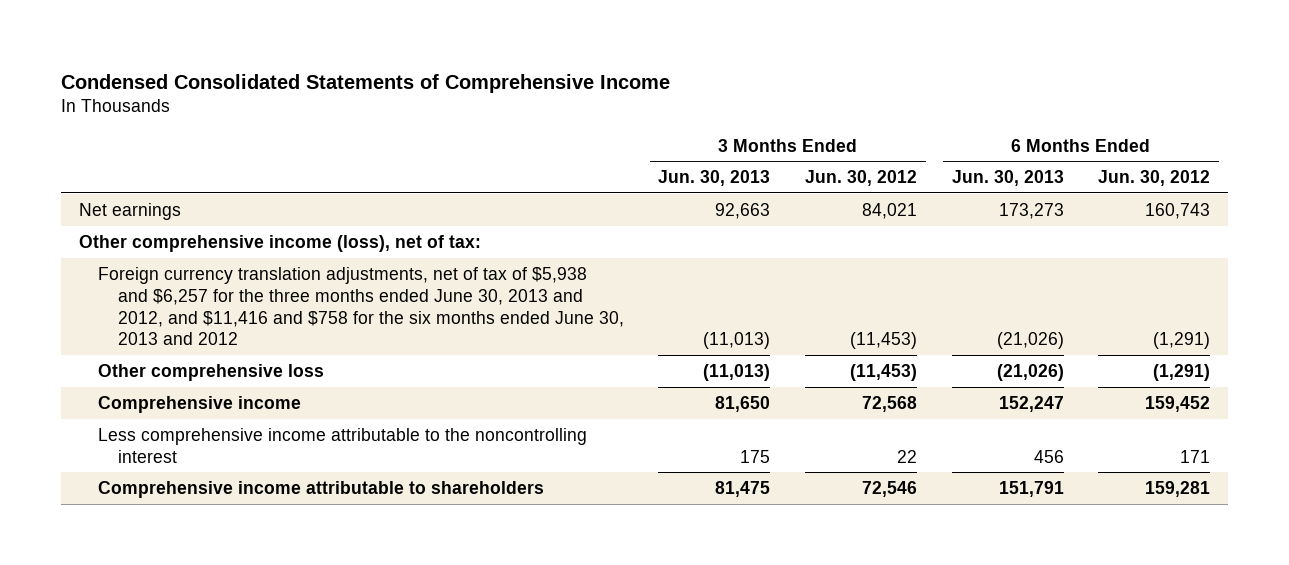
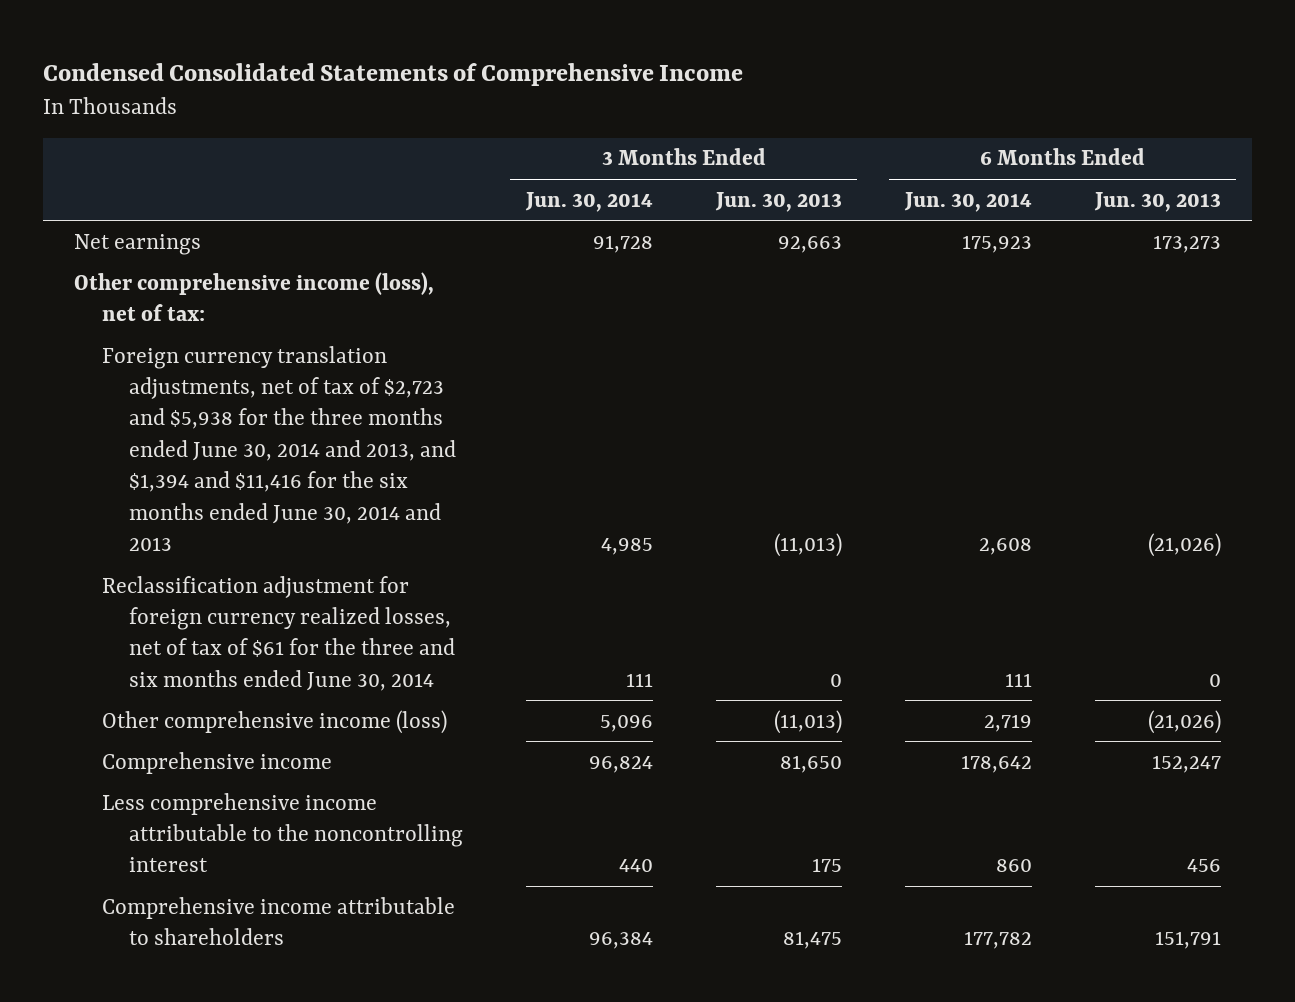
- | 3 Months Ended Jun. 30, 2013 | 3 Months Ended Jun. 30, 2012 | 6 Months Ended Jun. 30, 2013 | 6 Months Ended Jun. 30, 2012
+ | 3 Months Ended Jun. 30, 2014 | 3 Months Ended Jun. 30, 2013 | 6 Months Ended Jun. 30, 2014 | 6 Months Ended Jun. 30, 2013
- Foreign currency translation adjustments, net of tax of $5,938 and $6,257 for the three months ended June 30, 2013 and 2012, and $11,416 and $758 for the six months ended June 30, 2013 and 2012 | (11,013) | (11,453) | (21,026) | (1,291)
- Other comprehensive loss | (11,013) | (11,453) | (21,026) | (1,291)
+ Foreign currency translation adjustments, net of tax of $2,723 and $5,938 for the three months ended June 30, 2014 and 2013, and $1,394 and $11,416 for the six months ended June 30, 2014 and 2013 | 4,985 | (11,013) | 2,608 | (21,026)
+ Reclassification adjustment for foreign currency realized losses, net of tax of $61 for the three and six months ended June 30, 2014 | 111 | 0 | 111 | 0
+ Other comprehensive income (loss) | 5,096 | (11,013) | 2,719 | (21,026)

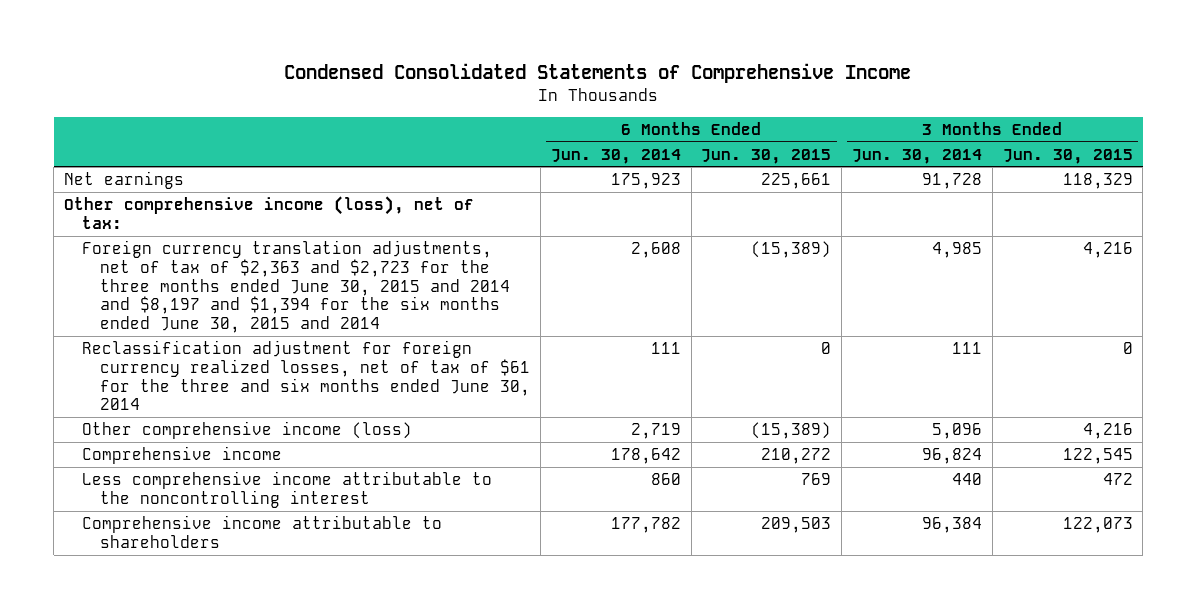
- | 3 Months Ended Jun. 30, 2014 | 3 Months Ended Jun. 30, 2013 | 6 Months Ended Jun. 30, 2014 | 6 Months Ended Jun. 30, 2013
+ | 6 Months Ended Jun. 30, 2014 | 6 Months Ended Jun. 30, 2015 | 3 Months Ended Jun. 30, 2014 | 3 Months Ended Jun. 30, 2015
- Foreign currency translation adjustments, net of tax of $2,723 and $5,938 for the three months ended June 30, 2014 and 2013, and $1,394 and $11,416 for the six months ended June 30, 2014 and 2013 | 4,985 | (11,013) | 2,608 | (21,026)
+ Foreign currency translation adjustments, net of tax of $2,363 and $2,723 for the three months ended June 30, 2015 and 2014 and $8,197 and $1,394 for the six months ended June 30, 2015 and 2014 | 2,608 | (15,389) | 4,985 | 4,216

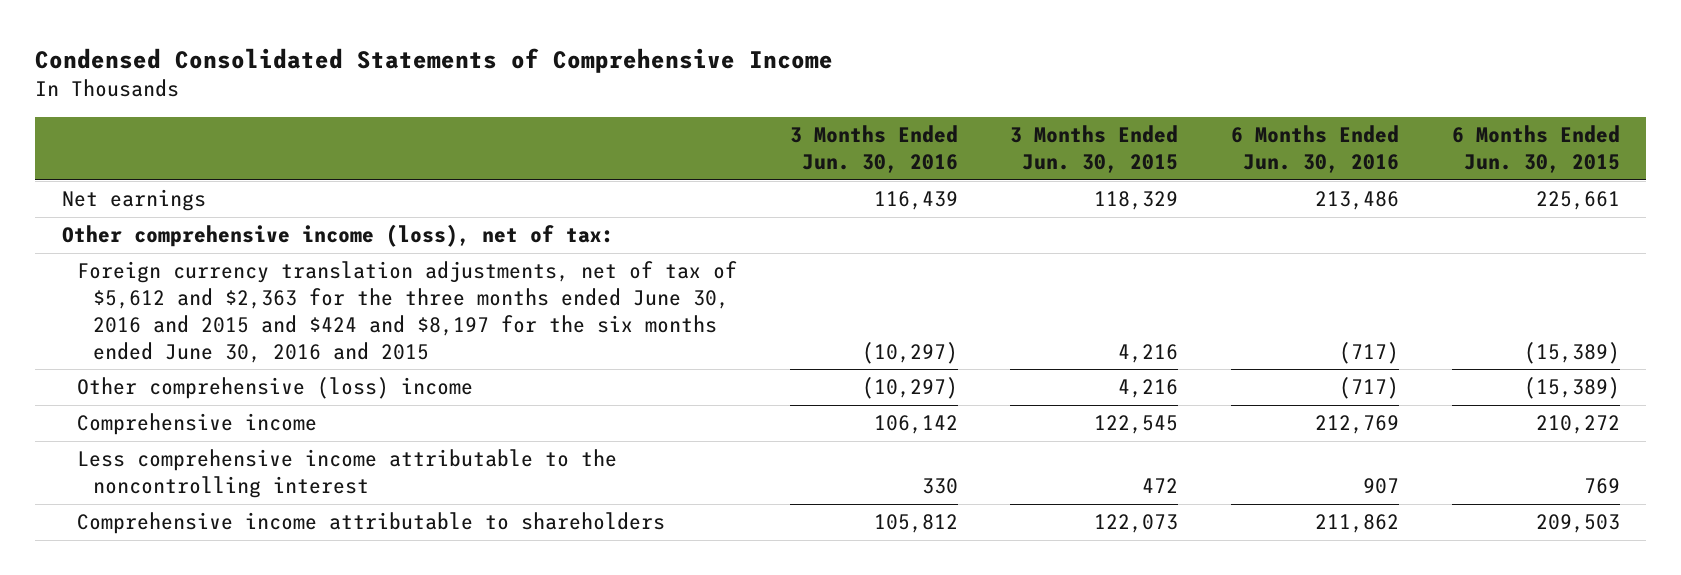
- | 6 Months Ended Jun. 30, 2014 | 6 Months Ended Jun. 30, 2015 | 3 Months Ended Jun. 30, 2014 | 3 Months Ended Jun. 30, 2015
+ | 3 Months Ended Jun. 30, 2016 | 3 Months Ended Jun. 30, 2015 | 6 Months Ended Jun. 30, 2016 | 6 Months Ended Jun. 30, 2015
- Foreign currency translation adjustments, net of tax of $2,363 and $2,723 for the three months ended June 30, 2015 and 2014 and $8,197 and $1,394 for the six months ended June 30, 2015 and 2014 | 2,608 | (15,389) | 4,985 | 4,216
- Reclassification adjustment for foreign currency realized losses, net of tax of $61 for the three and six months ended June 30, 2014 | 111 | 0 | 111 | 0
- Other comprehensive income (loss) | 2,719 | (15,389) | 5,096 | 4,216
+ Foreign currency translation adjustments, net of tax of $5,612 and $2,363 for the three months ended June 30, 2016 and 2015 and $424 and $8,197 for the six months ended June 30, 2016 and 2015 | (10,297) | 4,216 | (717) | (15,389)
+ Other comprehensive (loss) income | (10,297) | 4,216 | (717) | (15,389)

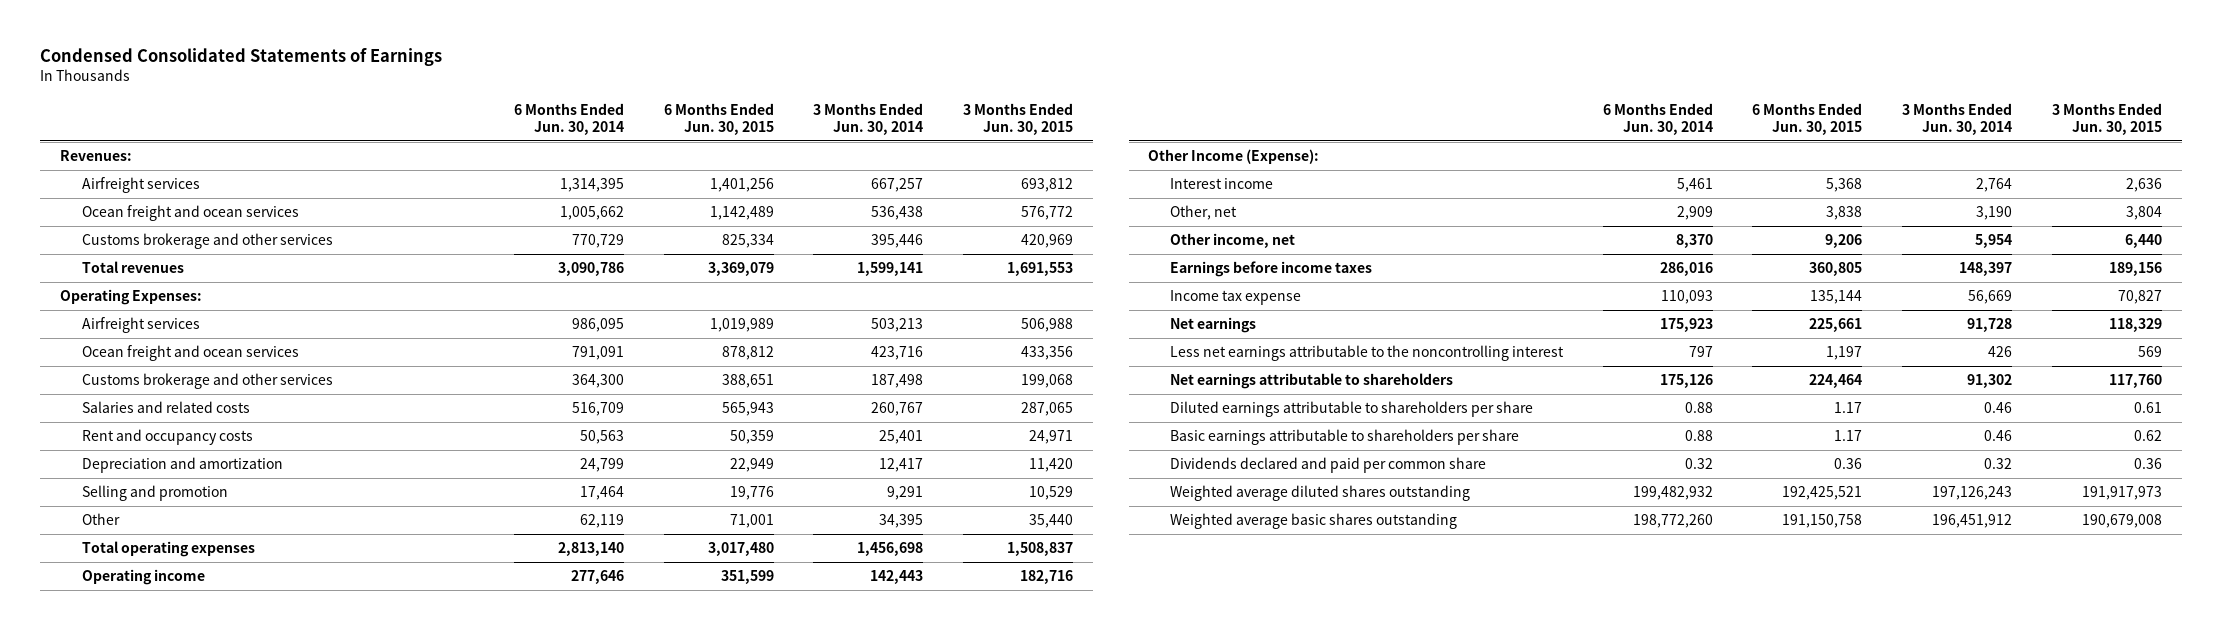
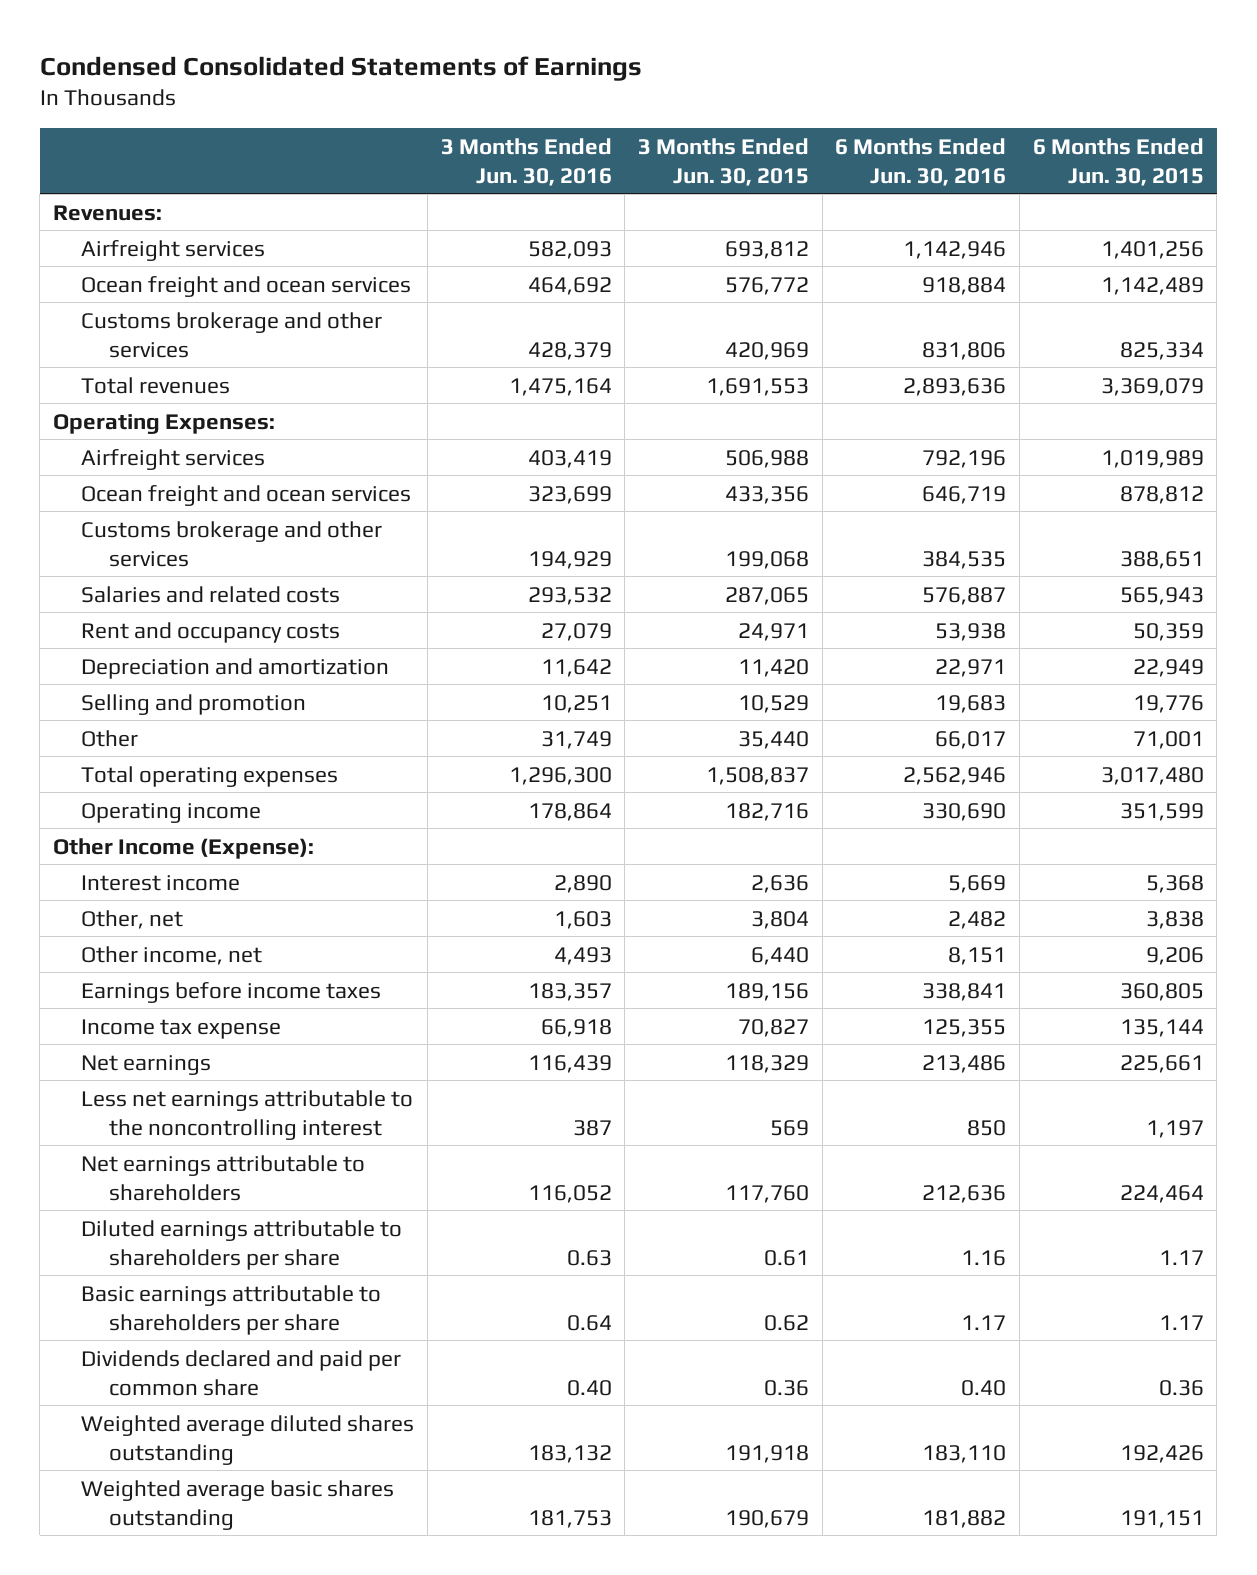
- | 6 Months Ended Jun. 30, 2014 | 6 Months Ended Jun. 30, 2015 | 3 Months Ended Jun. 30, 2014 | 3 Months Ended Jun. 30, 2015
+ | 3 Months Ended Jun. 30, 2016 | 3 Months Ended Jun. 30, 2015 | 6 Months Ended Jun. 30, 2016 | 6 Months Ended Jun. 30, 2015
- Weighted average diluted shares outstanding | 199,482,932 | 192,425,521 | 197,126,243 | 191,917,973
- Weighted average basic shares outstanding | 198,772,260 | 191,150,758 | 196,451,912 | 190,679,008
+ Weighted average diluted shares outstanding | 183,132 | 191,918 | 183,110 | 192,426
+ Weighted average basic shares outstanding | 181,753 | 190,679 | 181,882 | 191,151

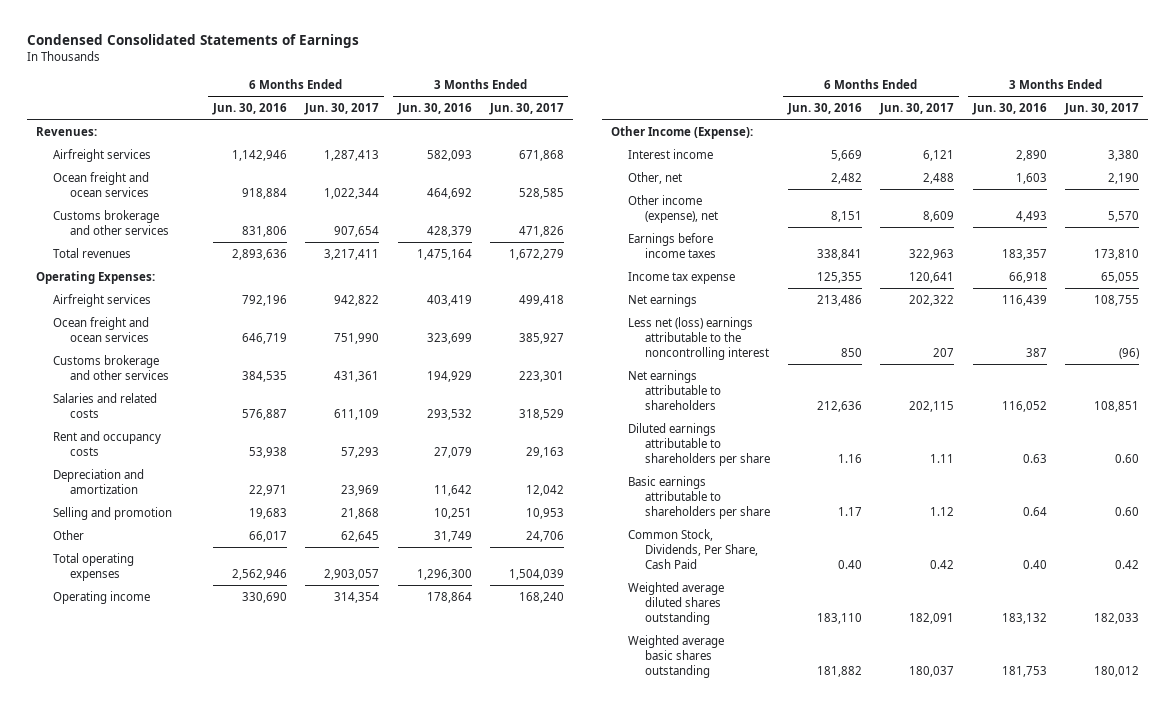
- | 3 Months Ended Jun. 30, 2016 | 3 Months Ended Jun. 30, 2015 | 6 Months Ended Jun. 30, 2016 | 6 Months Ended Jun. 30, 2015
+ | 6 Months Ended Jun. 30, 2016 | 6 Months Ended Jun. 30, 2017 | 3 Months Ended Jun. 30, 2016 | 3 Months Ended Jun. 30, 2017
- Other income, net | 4,493 | 6,440 | 8,151 | 9,206
+ Other income (expense), net | 8,151 | 8,609 | 4,493 | 5,570
- Less net earnings attributable to the noncontrolling interest | 387 | 569 | 850 | 1,197
+ Less net (loss) earnings attributable to the noncontrolling interest | 850 | 207 | 387 | (96)
- Dividends declared and paid per common share | 0.40 | 0.36 | 0.40 | 0.36
+ Common Stock, Dividends, Per Share, Cash Paid | 0.40 | 0.42 | 0.40 | 0.42

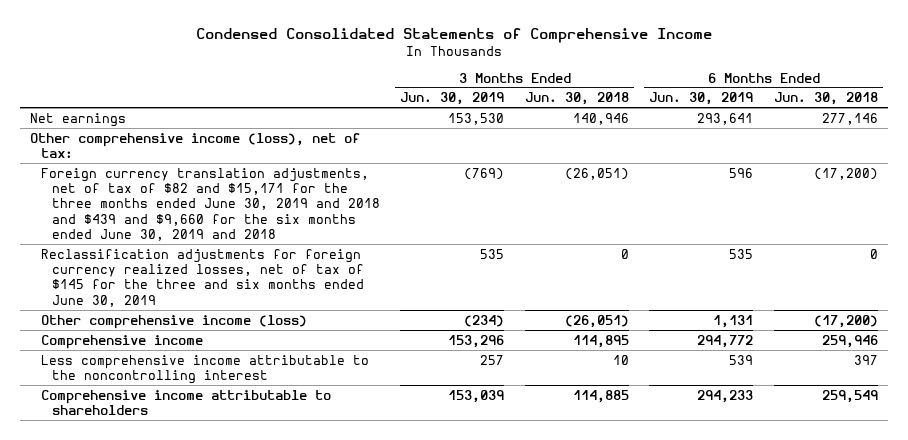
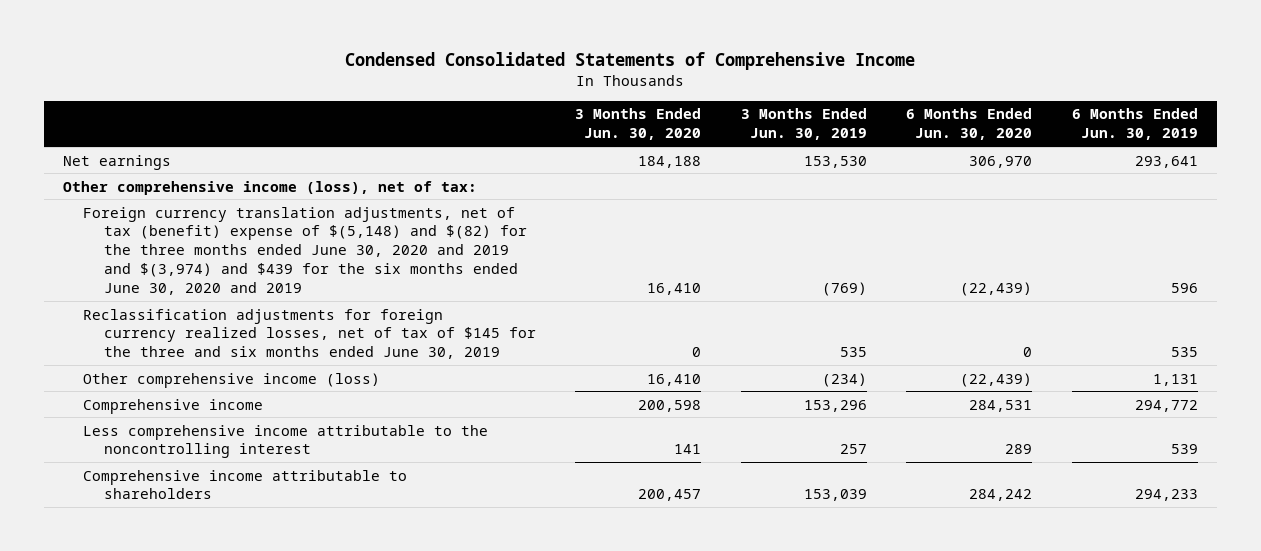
- | 3 Months Ended Jun. 30, 2019 | 3 Months Ended Jun. 30, 2018 | 6 Months Ended Jun. 30, 2019 | 6 Months Ended Jun. 30, 2018
+ | 3 Months Ended Jun. 30, 2020 | 3 Months Ended Jun. 30, 2019 | 6 Months Ended Jun. 30, 2020 | 6 Months Ended Jun. 30, 2019
- Foreign currency translation adjustments, net of tax of $82 and $15,171 for the three months ended June 30, 2019 and 2018 and $439 and $9,660 for the six months ended June 30, 2019 and 2018 | (769) | (26,051) | 596 | (17,200)
+ Foreign currency translation adjustments, net of tax (benefit) expense of $(5,148) and $(82) for the three months ended June 30, 2020 and 2019 and $(3,974) and $439 for the six months ended June 30, 2020 and 2019 | 16,410 | (769) | (22,439) | 596

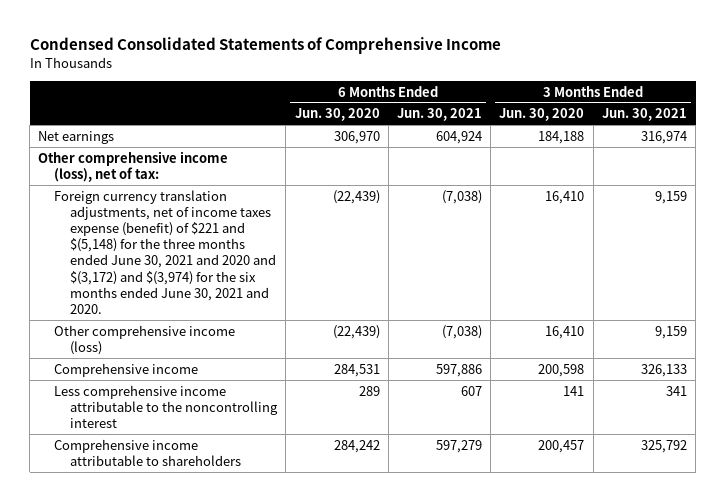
- | 3 Months Ended Jun. 30, 2020 | 3 Months Ended Jun. 30, 2019 | 6 Months Ended Jun. 30, 2020 | 6 Months Ended Jun. 30, 2019
+ | 6 Months Ended Jun. 30, 2020 | 6 Months Ended Jun. 30, 2021 | 3 Months Ended Jun. 30, 2020 | 3 Months Ended Jun. 30, 2021
- Foreign currency translation adjustments, net of tax (benefit) expense of $(5,148) and $(82) for the three months ended June 30, 2020 and 2019 and $(3,974) and $439 for the six months ended June 30, 2020 and 2019 | 16,410 | (769) | (22,439) | 596
- Reclassification adjustments for foreign currency realized losses, net of tax of $145 for the three and six months ended June 30, 2019 | 0 | 535 | 0 | 535
+ Foreign currency translation adjustments, net of income taxes expense (benefit) of $221 and $(5,148) for the three months ended June 30, 2021 and 2020 and $(3,172) and $(3,974) for the six months ended June 30, 2021 and 2020. | (22,439) | (7,038) | 16,410 | 9,159

